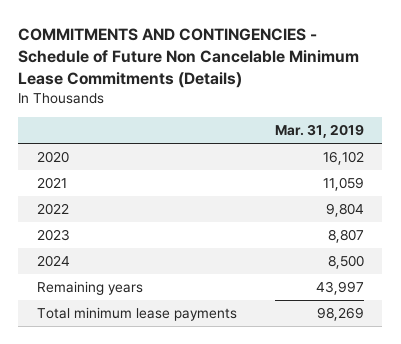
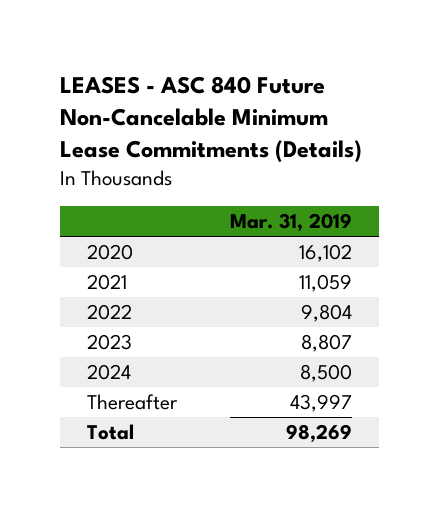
- COMMITMENTS AND CONTINGENCIES - Schedule of Future Non Cancelable Minimum Lease Commitments (Details)
+ LEASES - ASC 840 Future Non-Cancelable Minimum Lease Commitments (Details)
- Remaining years | 43,997
- Total minimum lease payments | 98,269
+ Thereafter | 43,997
+ Total | 98,269

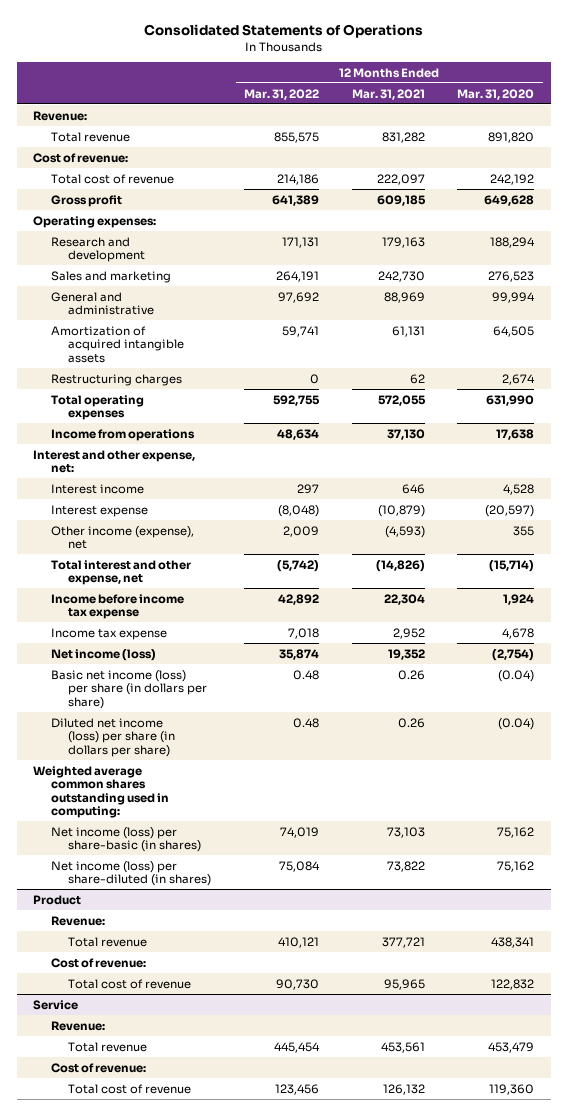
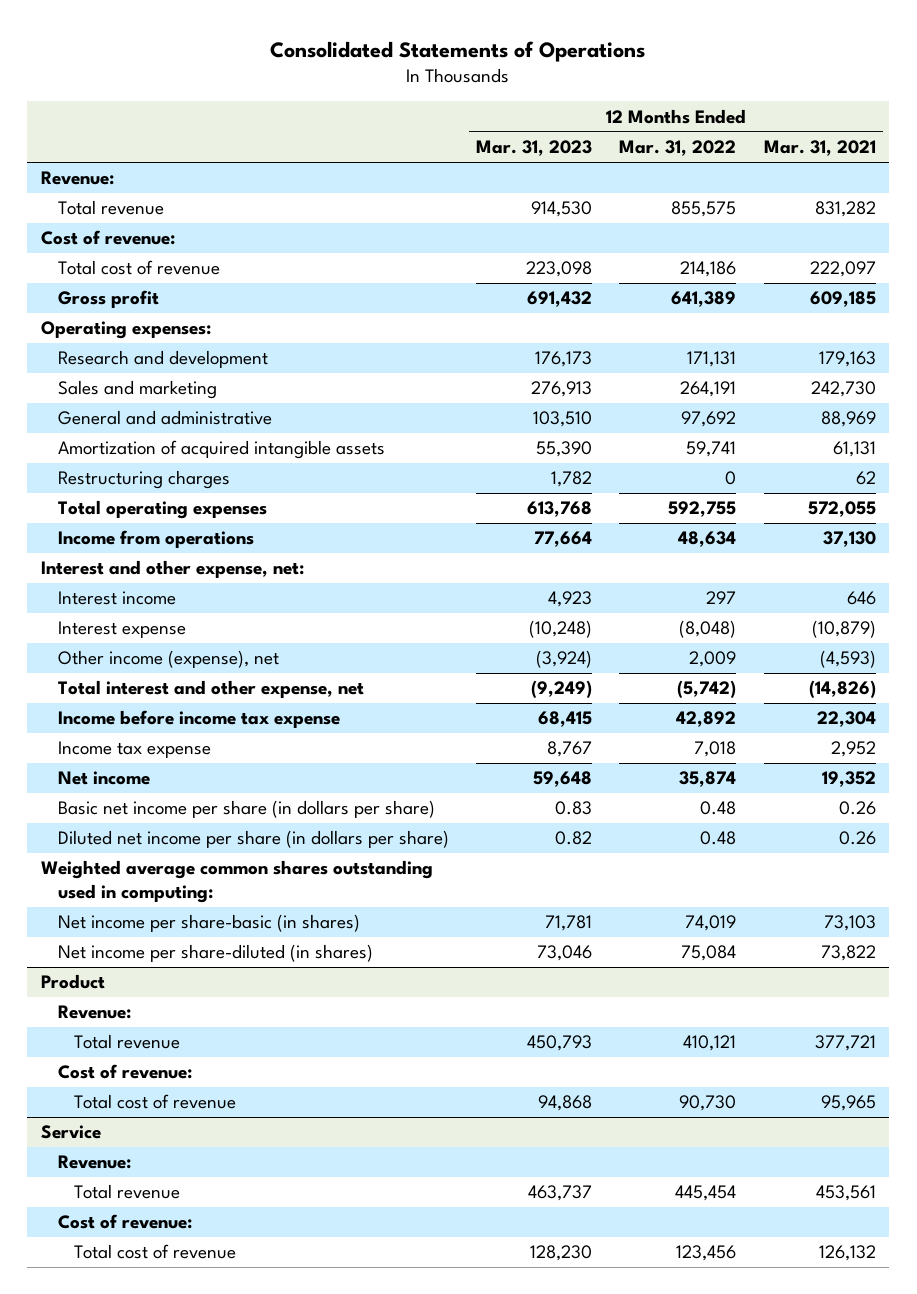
- | 12 Months Ended Mar. 31, 2022 | 12 Months Ended Mar. 31, 2021 | 12 Months Ended Mar. 31, 2020
+ | 12 Months Ended Mar. 31, 2023 | 12 Months Ended Mar. 31, 2022 | 12 Months Ended Mar. 31, 2021
- Net income (loss) | 35,874 | 19,352 | (2,754)
- Basic net income (loss) per share (in dollars per share) | 0.48 | 0.26 | (0.04)
- Diluted net income (loss) per share (in dollars per share) | 0.48 | 0.26 | (0.04)
+ Net income | 59,648 | 35,874 | 19,352
+ Basic net income per share (in dollars per share) | 0.83 | 0.48 | 0.26
+ Diluted net income per share (in dollars per share) | 0.82 | 0.48 | 0.26
- Net income (loss) per share-basic (in shares) | 74,019 | 73,103 | 75,162
- Net income (loss) per share-diluted (in shares) | 75,084 | 73,822 | 75,162
+ Net income per share-basic (in shares) | 71,781 | 74,019 | 73,103
+ Net income per share-diluted (in shares) | 73,046 | 75,084 | 73,822

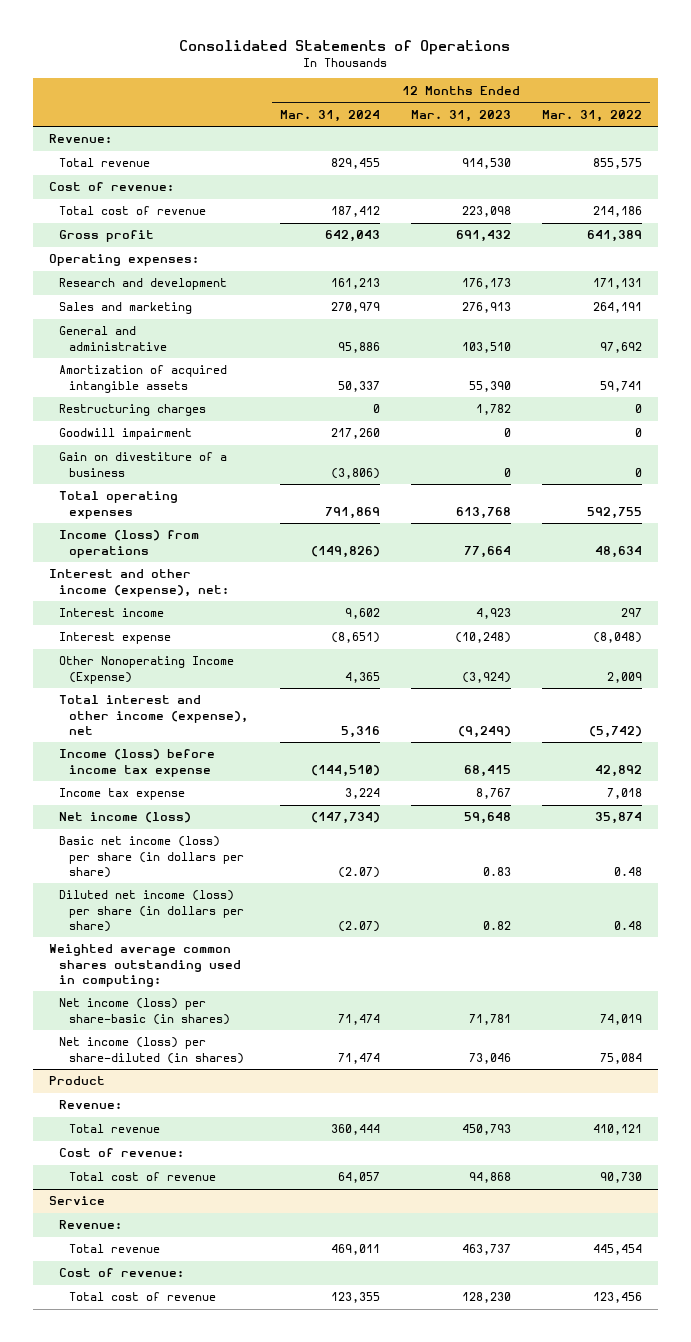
- | 12 Months Ended Mar. 31, 2023 | 12 Months Ended Mar. 31, 2022 | 12 Months Ended Mar. 31, 2021
+ | 12 Months Ended Mar. 31, 2024 | 12 Months Ended Mar. 31, 2023 | 12 Months Ended Mar. 31, 2022
+ Goodwill impairment | 217,260 | 0 | 0
+ Gain on divestiture of a business | (3,806) | 0 | 0
- Income from operations | 77,664 | 48,634 | 37,130
- Interest and other expense, net:
+ Income (loss) from operations | (149,826) | 77,664 | 48,634
+ Interest and other income (expense), net:
- Other income (expense), net | (3,924) | 2,009 | (4,593)
- Total interest and other expense, net | (9,249) | (5,742) | (14,826)
- Income before income tax expense | 68,415 | 42,892 | 22,304
+ Other Nonoperating Income (Expense) | 4,365 | (3,924) | 2,009
+ Total interest and other income (expense), net | 5,316 | (9,249) | (5,742)
+ Income (loss) before income tax expense | (144,510) | 68,415 | 42,892
- Net income | 59,648 | 35,874 | 19,352
- Basic net income per share (in dollars per share) | 0.83 | 0.48 | 0.26
- Diluted net income per share (in dollars per share) | 0.82 | 0.48 | 0.26
+ Net income (loss) | (147,734) | 59,648 | 35,874
+ Basic net income (loss) per share (in dollars per share) | (2.07) | 0.83 | 0.48
+ Diluted net income (loss) per share (in dollars per share) | (2.07) | 0.82 | 0.48
- Net income per share-basic (in shares) | 71,781 | 74,019 | 73,103
- Net income per share-diluted (in shares) | 73,046 | 75,084 | 73,822
+ Net income (loss) per share-basic (in shares) | 71,474 | 71,781 | 74,019
+ Net income (loss) per share-diluted (in shares) | 71,474 | 73,046 | 75,084

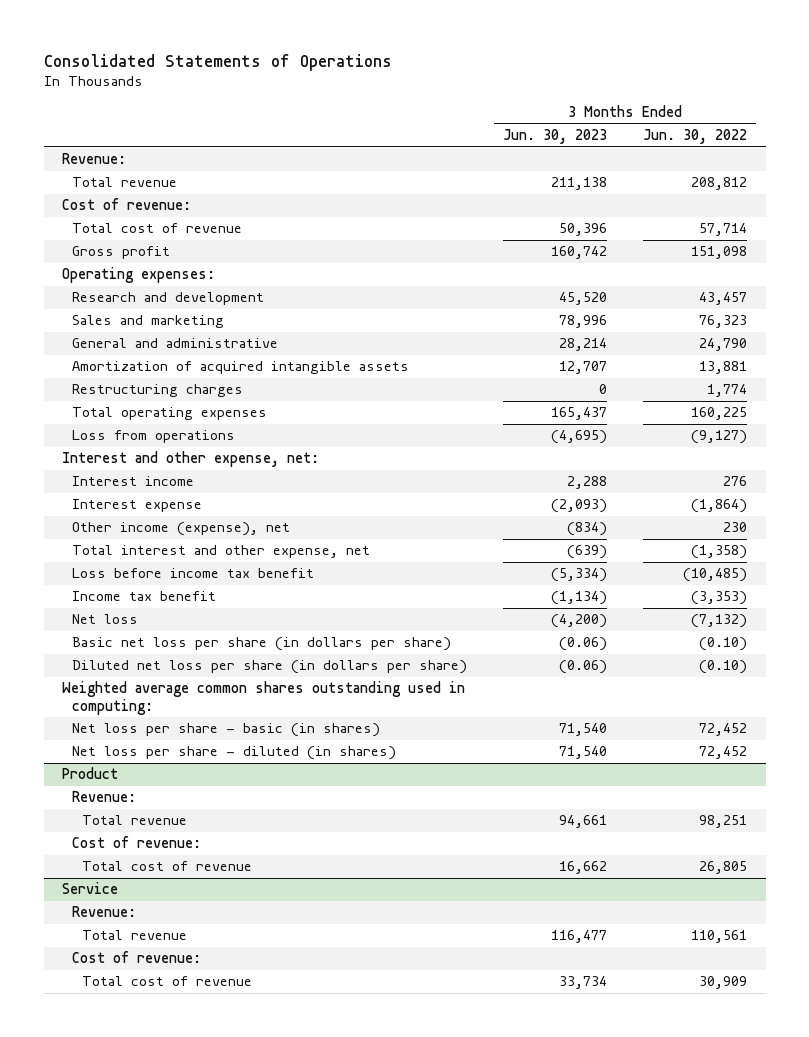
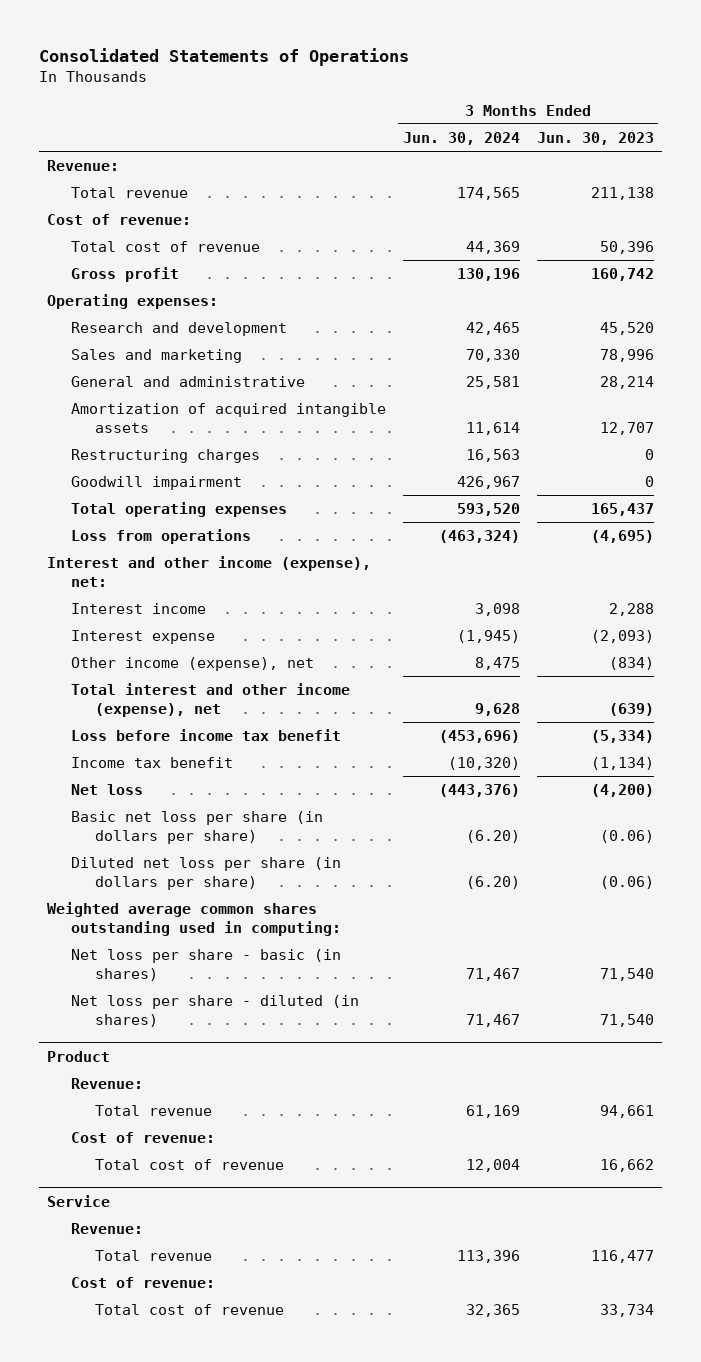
- | 3 Months Ended Jun. 30, 2023 | 3 Months Ended Jun. 30, 2022
+ | 3 Months Ended Jun. 30, 2024 | 3 Months Ended Jun. 30, 2023
+ Goodwill impairment | 426,967 | 0
- Interest and other expense, net:
+ Interest and other income (expense), net:
- Total interest and other expense, net | (639) | (1,358)
+ Total interest and other income (expense), net | 9,628 | (639)

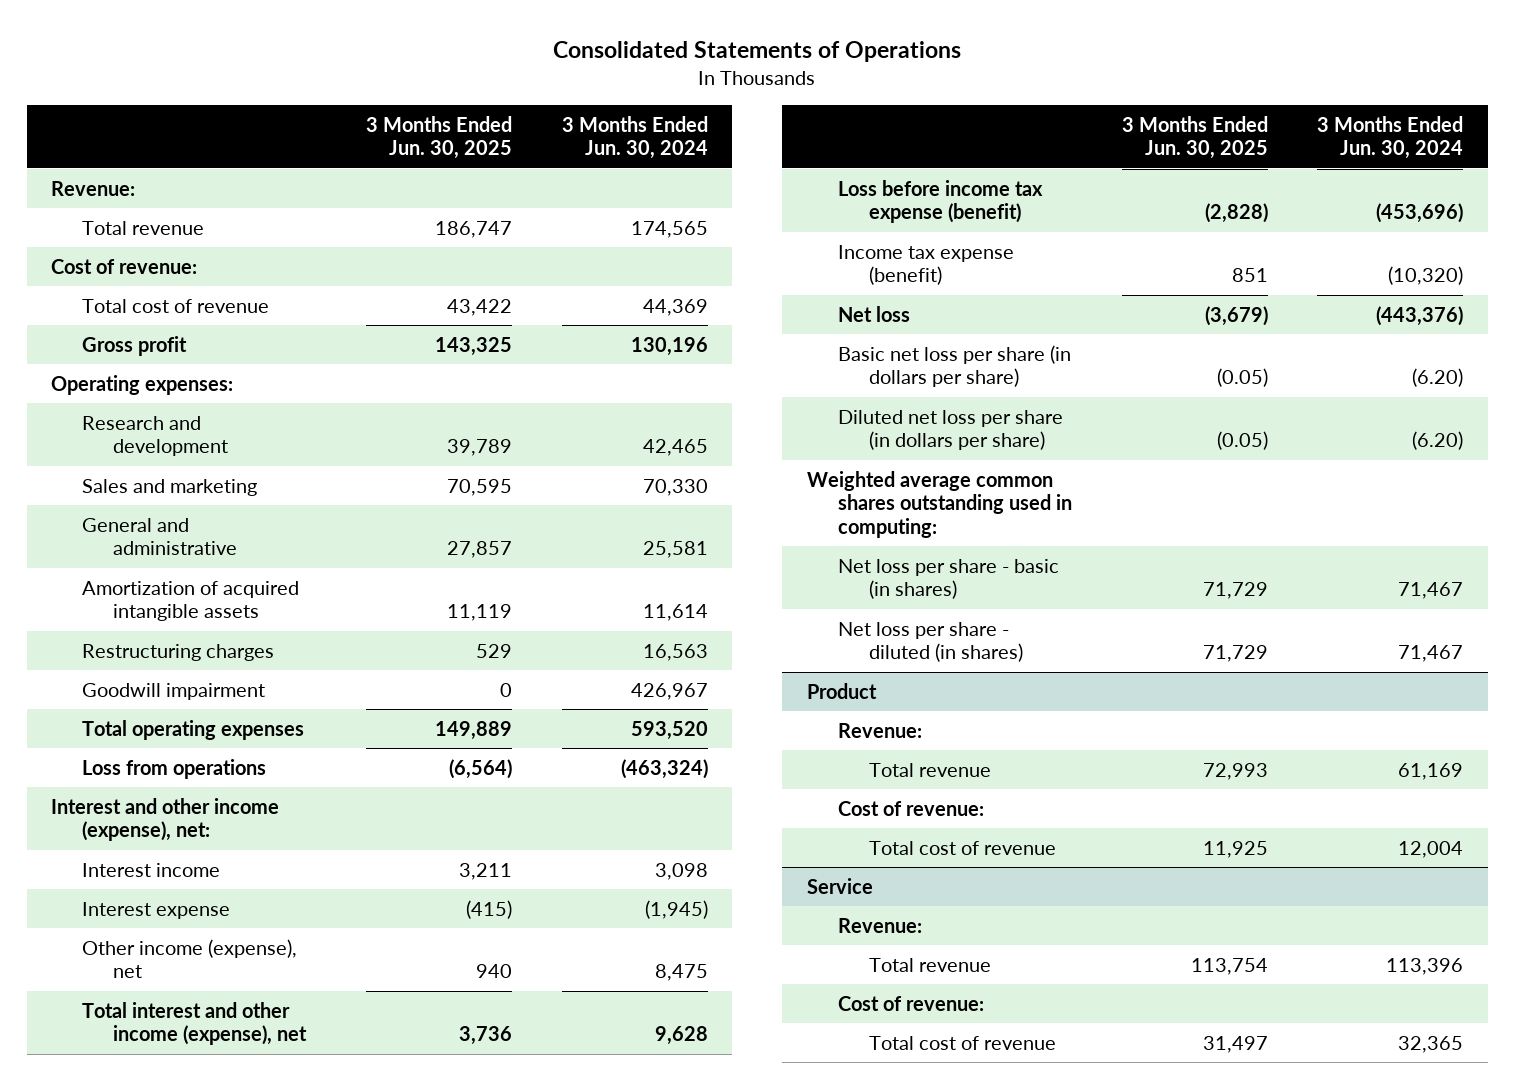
- | 3 Months Ended Jun. 30, 2024 | 3 Months Ended Jun. 30, 2023
+ | 3 Months Ended Jun. 30, 2025 | 3 Months Ended Jun. 30, 2024
- Loss before income tax benefit | (453,696) | (5,334)
- Income tax benefit | (10,320) | (1,134)
+ Loss before income tax expense (benefit) | (2,828) | (453,696)
+ Income tax expense (benefit) | 851 | (10,320)

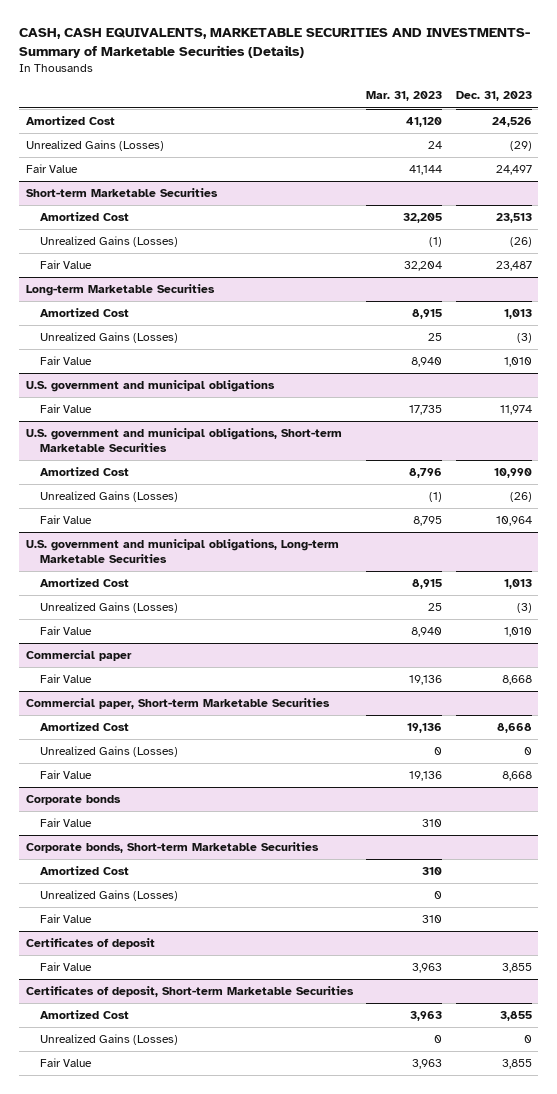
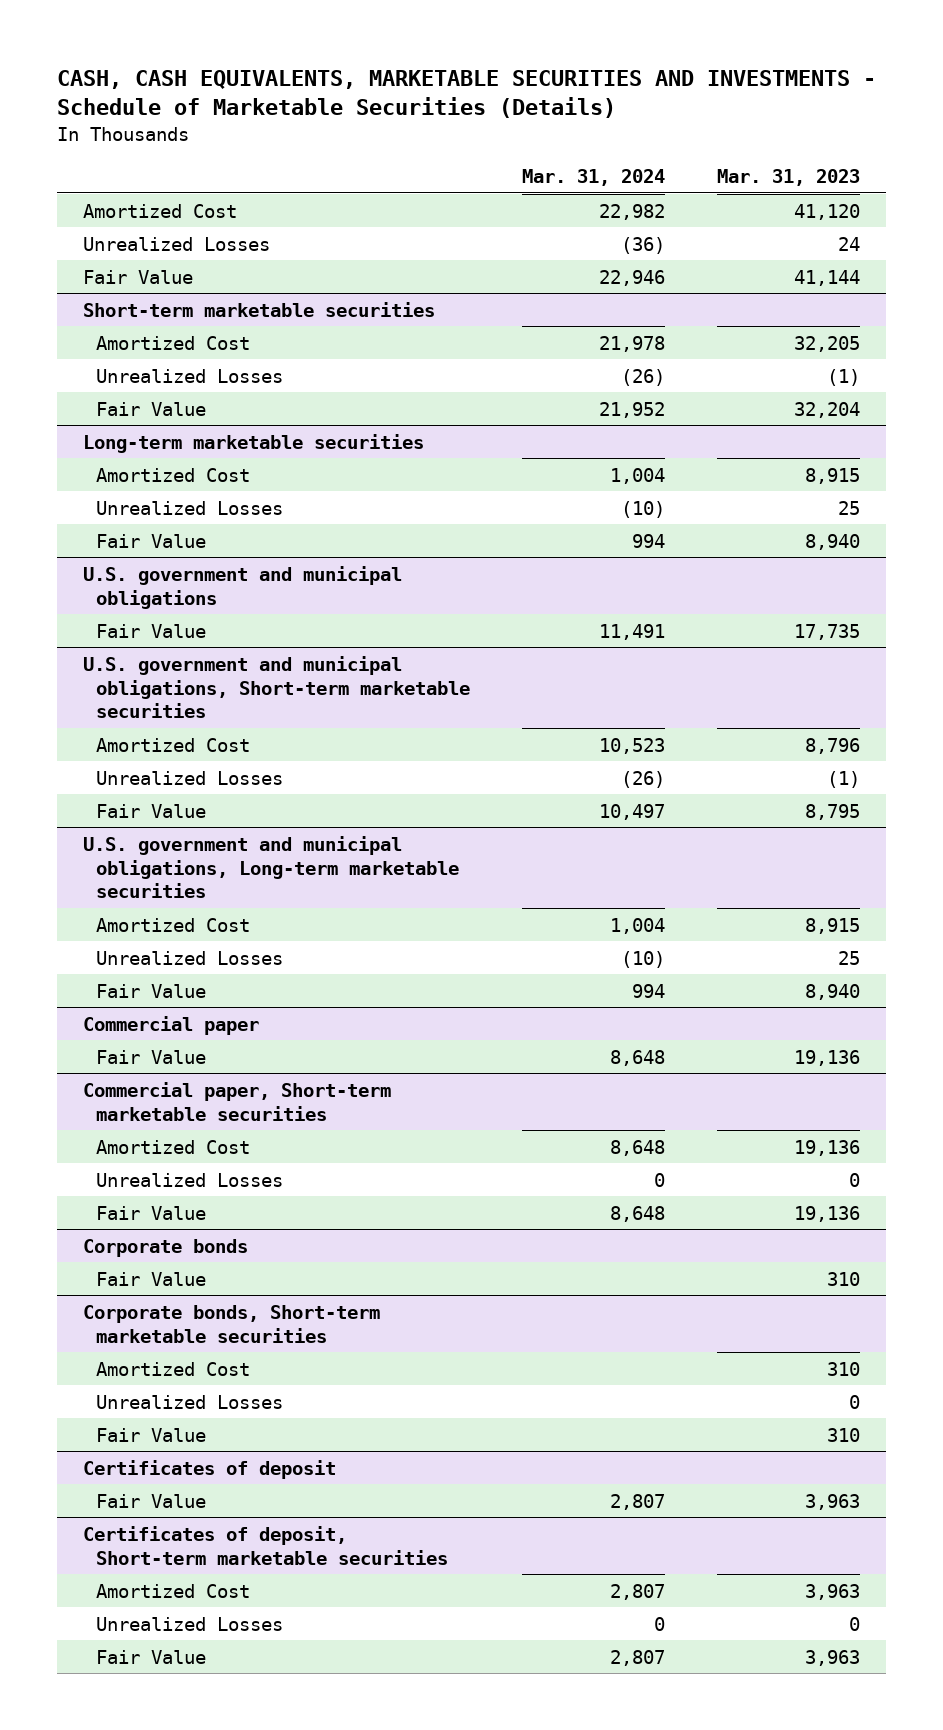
- CASH, CASH EQUIVALENTS, MARKETABLE SECURITIES AND INVESTMENTS- Summary of Marketable Securities (Details)
+ CASH, CASH EQUIVALENTS, MARKETABLE SECURITIES AND INVESTMENTS - Schedule of Marketable Securities (Details)
- | Mar. 31, 2023 | Dec. 31, 2023
+ | Mar. 31, 2024 | Mar. 31, 2023
- Unrealized Gains (Losses) | 24 | (29)
+ Unrealized Losses | (36) | 24
- Short-term Marketable Securities
+ Short-term marketable securities
- Unrealized Gains (Losses) | (1) | (26)
+ Unrealized Losses | (26) | (1)
- Long-term Marketable Securities
+ Long-term marketable securities
- Unrealized Gains (Losses) | 25 | (3)
+ Unrealized Losses | (10) | 25
- U.S. government and municipal obligations, Short-term Marketable Securities
+ U.S. government and municipal obligations, Short-term marketable securities
- Unrealized Gains (Losses) | (1) | (26)
+ Unrealized Losses | (26) | (1)
- U.S. government and municipal obligations, Long-term Marketable Securities
+ U.S. government and municipal obligations, Long-term marketable securities
- Unrealized Gains (Losses) | 25 | (3)
+ Unrealized Losses | (10) | 25
- Commercial paper, Short-term Marketable Securities
+ Commercial paper, Short-term marketable securities
- Unrealized Gains (Losses) | 0 | 0
+ Unrealized Losses | 0 | 0
- Corporate bonds, Short-term Marketable Securities
+ Corporate bonds, Short-term marketable securities
- Unrealized Gains (Losses) | 0 |
+ Unrealized Losses | | 0
- Certificates of deposit, Short-term Marketable Securities
+ Certificates of deposit, Short-term marketable securities
- Unrealized Gains (Losses) | 0 | 0
+ Unrealized Losses | 0 | 0

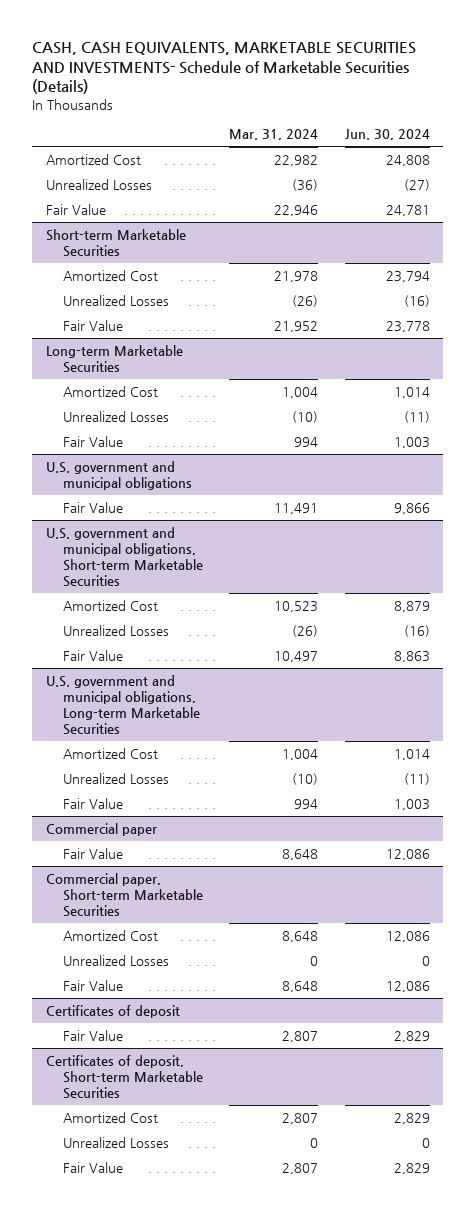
- CASH, CASH EQUIVALENTS, MARKETABLE SECURITIES AND INVESTMENTS - Schedule of Marketable Securities (Details)
+ CASH, CASH EQUIVALENTS, MARKETABLE SECURITIES AND INVESTMENTS- Schedule of Marketable Securities (Details)
- | Mar. 31, 2024 | Mar. 31, 2023
+ | Mar. 31, 2024 | Jun. 30, 2024
- Short-term marketable securities
+ Short-term Marketable Securities
- Long-term marketable securities
+ Long-term Marketable Securities
- U.S. government and municipal obligations, Short-term marketable securities
+ U.S. government and municipal obligations, Short-term Marketable Securities
- U.S. government and municipal obligations, Long-term marketable securities
+ U.S. government and municipal obligations, Long-term Marketable Securities
- Commercial paper, Short-term marketable securities
+ Commercial paper, Short-term Marketable Securities
- Corporate bonds
- Fair Value | | 310
- Corporate bonds, Short-term marketable securities
- Amortized Cost | | 310
- Unrealized Losses | | 0
- Fair Value | | 310
- Certificates of deposit, Short-term marketable securities
+ Certificates of deposit, Short-term Marketable Securities

